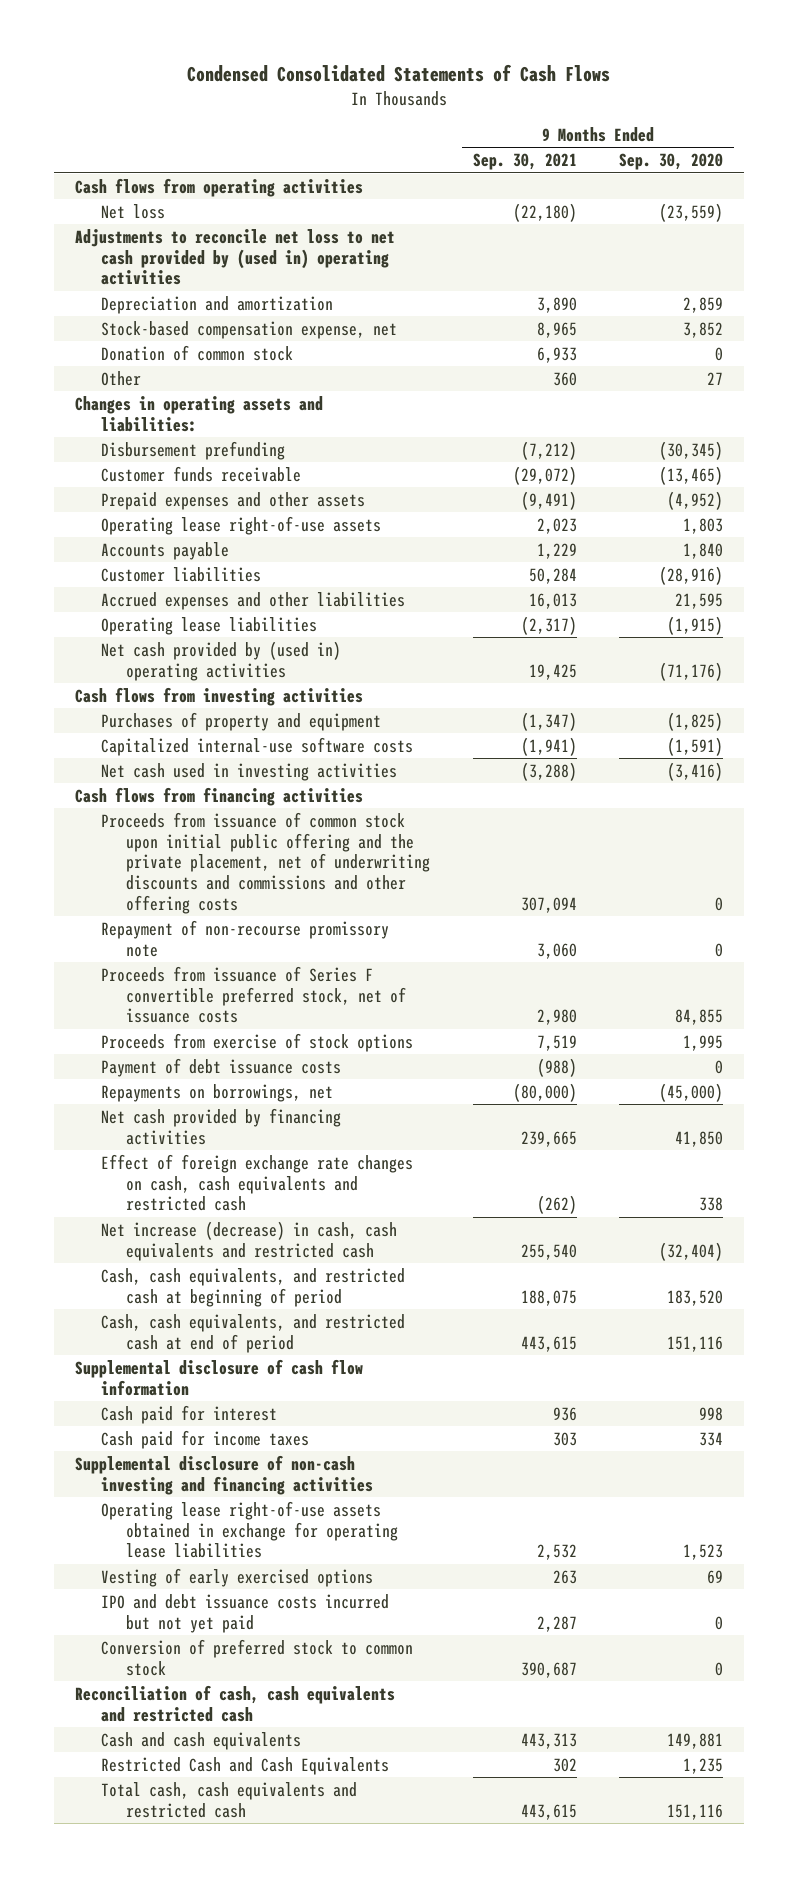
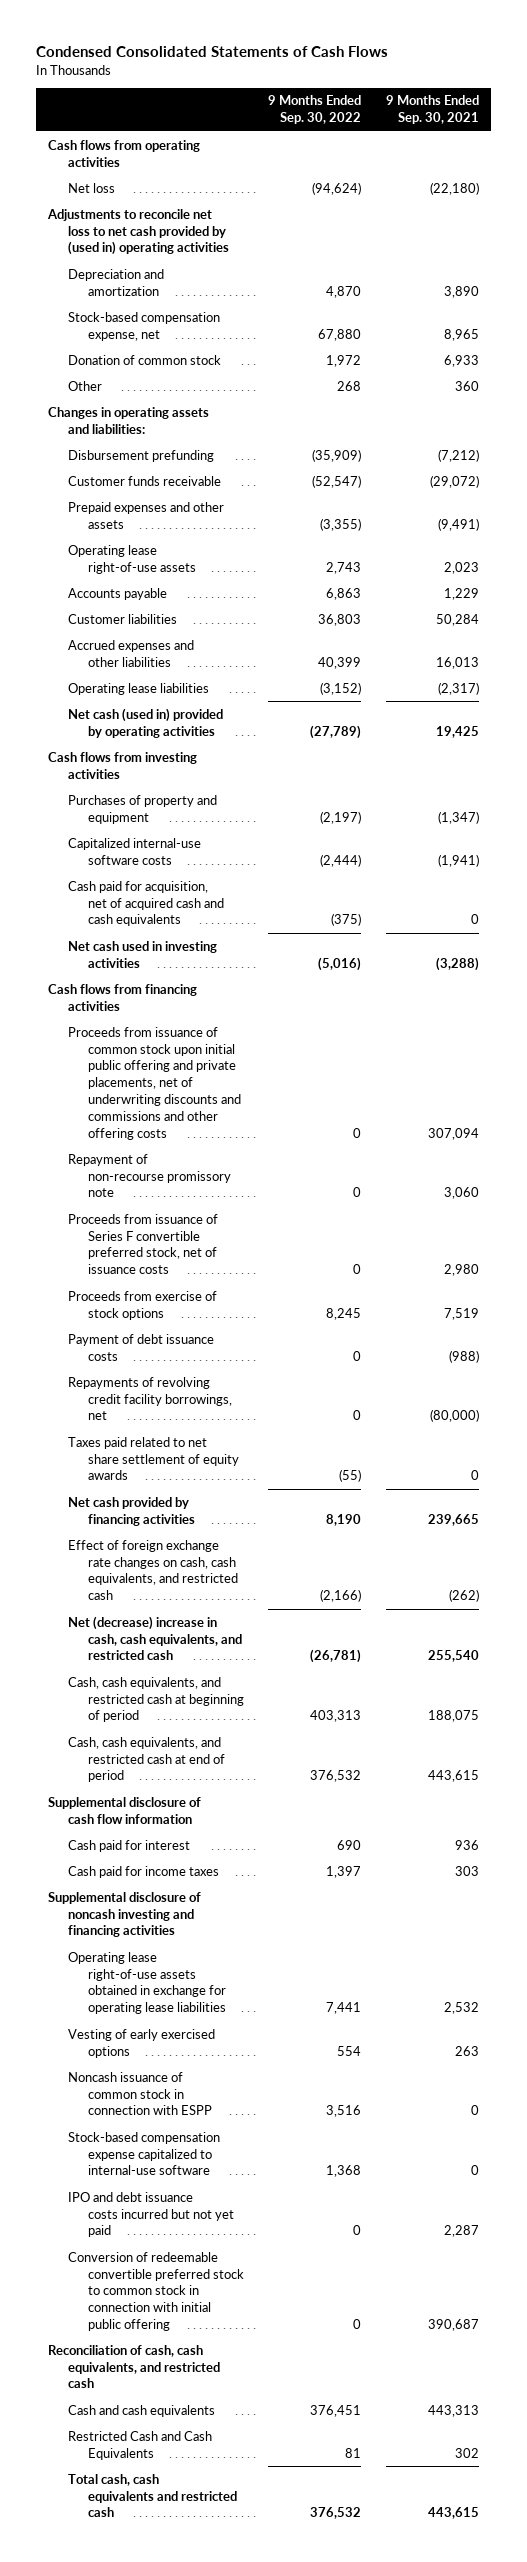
- | 9 Months Ended Sep. 30, 2021 | 9 Months Ended Sep. 30, 2020
+ | 9 Months Ended Sep. 30, 2022 | 9 Months Ended Sep. 30, 2021
- Net cash provided by (used in) operating activities | 19,425 | (71,176)
+ Net cash (used in) provided by operating activities | (27,789) | 19,425
+ Cash paid for acquisition, net of acquired cash and cash equivalents | (375) | 0
- Proceeds from issuance of common stock upon initial public offering and the private placement, net of underwriting discounts and commissions and other offering costs | 307,094 | 0
+ Proceeds from issuance of common stock upon initial public offering and private placements, net of underwriting discounts and commissions and other offering costs | 0 | 307,094
- Repayments on borrowings, net | (80,000) | (45,000)
+ Repayments of revolving credit facility borrowings, net | 0 | (80,000)
+ Taxes paid related to net share settlement of equity awards | (55) | 0
- Effect of foreign exchange rate changes on cash, cash equivalents and restricted cash | (262) | 338
- Net increase (decrease) in cash, cash equivalents and restricted cash | 255,540 | (32,404)
+ Effect of foreign exchange rate changes on cash, cash equivalents, and restricted cash | (2,166) | (262)
+ Net (decrease) increase in cash, cash equivalents, and restricted cash | (26,781) | 255,540
- Supplemental disclosure of non-cash investing and financing activities
+ Supplemental disclosure of noncash investing and financing activities
+ Noncash issuance of common stock in connection with ESPP | 3,516 | 0
+ Stock-based compensation expense capitalized to internal-use software | 1,368 | 0
- Conversion of preferred stock to common stock | 390,687 | 0
- Reconciliation of cash, cash equivalents and restricted cash
+ Conversion of redeemable convertible preferred stock to common stock in connection with initial public offering | 0 | 390,687
+ Reconciliation of cash, cash equivalents, and restricted cash

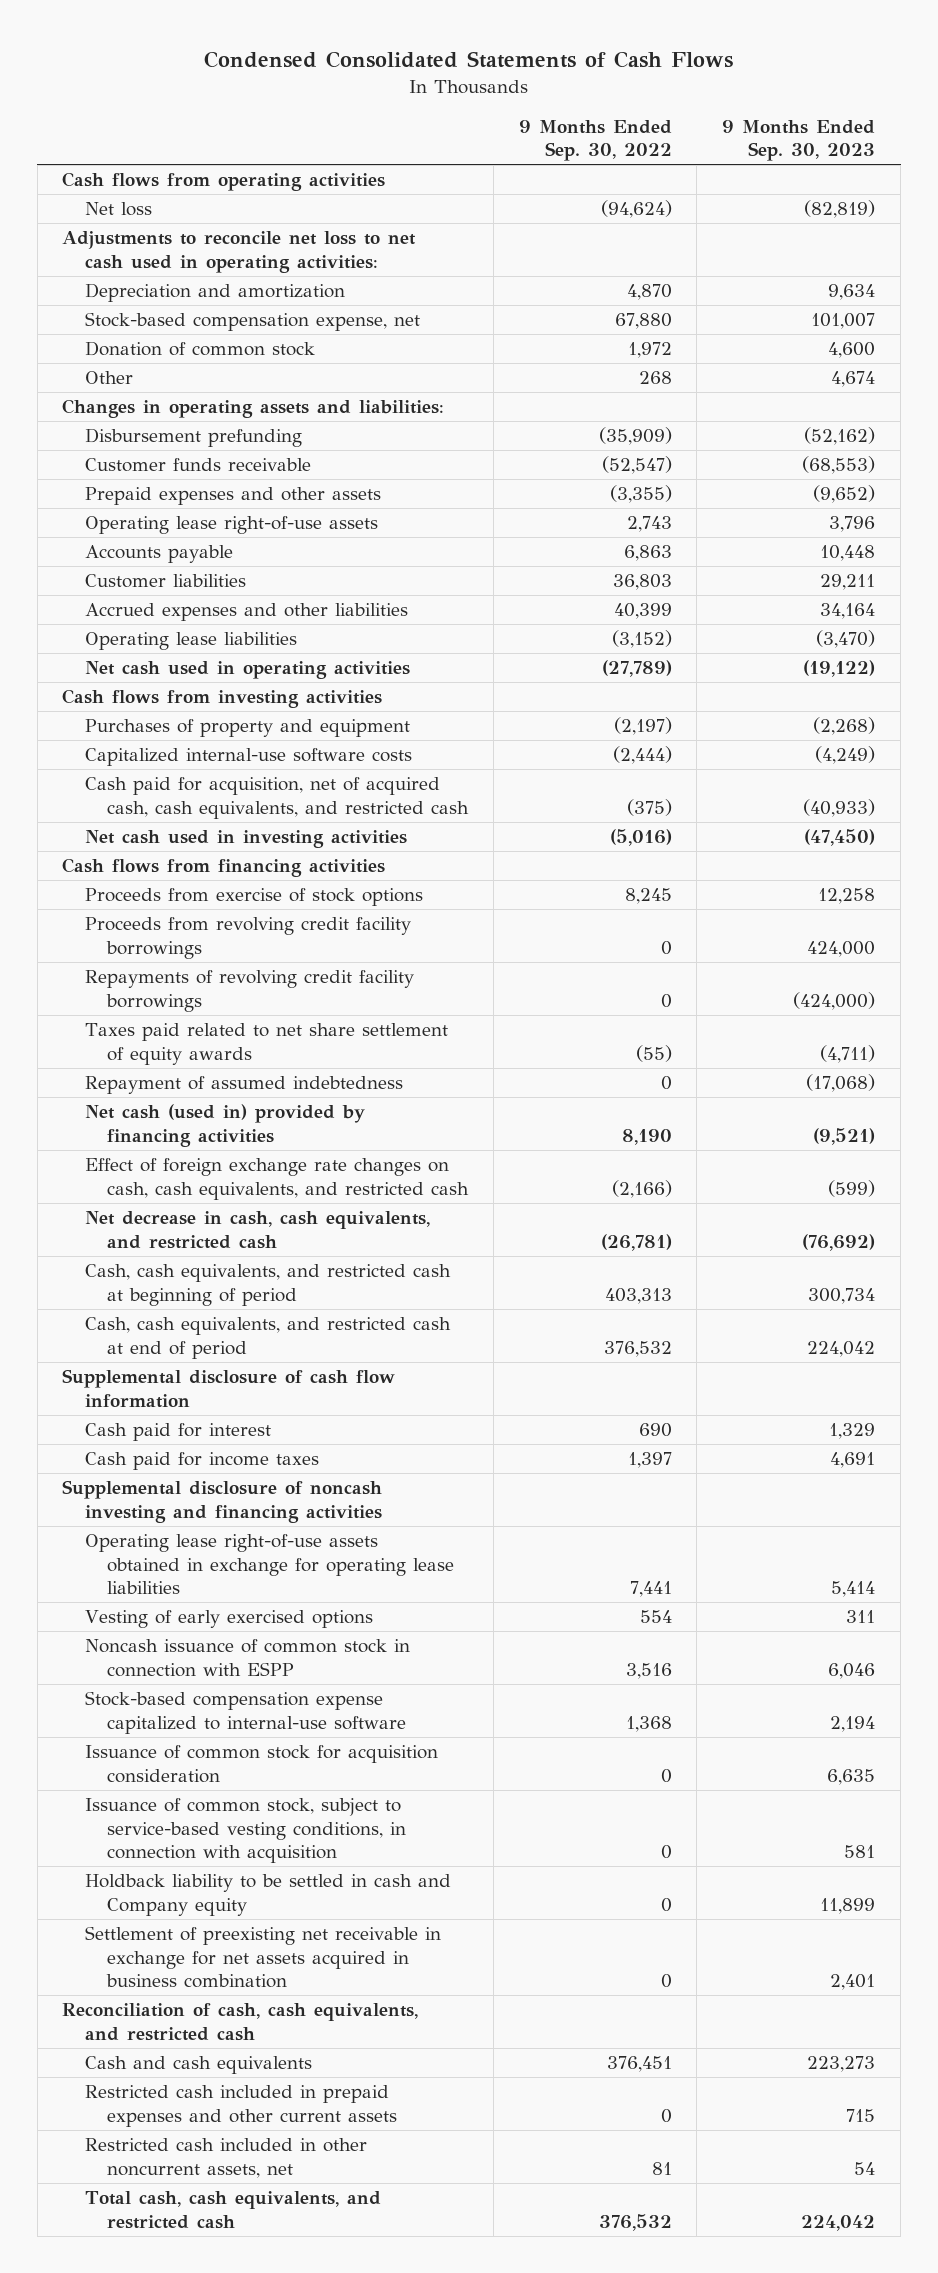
- | 9 Months Ended Sep. 30, 2022 | 9 Months Ended Sep. 30, 2021
+ | 9 Months Ended Sep. 30, 2022 | 9 Months Ended Sep. 30, 2023
- Adjustments to reconcile net loss to net cash provided by (used in) operating activities
+ Adjustments to reconcile net loss to net cash used in operating activities:
- Net cash (used in) provided by operating activities | (27,789) | 19,425
+ Net cash used in operating activities | (27,789) | (19,122)
- Cash paid for acquisition, net of acquired cash and cash equivalents | (375) | 0
+ Cash paid for acquisition, net of acquired cash, cash equivalents, and restricted cash | (375) | (40,933)
- Proceeds from issuance of common stock upon initial public offering and private placements, net of underwriting discounts and commissions and other offering costs | 0 | 307,094
- Repayment of non-recourse promissory note | 0 | 3,060
- Proceeds from issuance of Series F convertible preferred stock, net of issuance costs | 0 | 2,980
- Payment of debt issuance costs | 0 | (988)
- Repayments of revolving credit facility borrowings, net | 0 | (80,000)
+ Proceeds from revolving credit facility borrowings | 0 | 424,000
+ Repayments of revolving credit facility borrowings | 0 | (424,000)
- Net cash provided by financing activities | 8,190 | 239,665
+ Repayment of assumed indebtedness | 0 | (17,068)
+ Net cash (used in) provided by financing activities | 8,190 | (9,521)
- Net (decrease) increase in cash, cash equivalents, and restricted cash | (26,781) | 255,540
+ Net decrease in cash, cash equivalents, and restricted cash | (26,781) | (76,692)
- IPO and debt issuance costs incurred but not yet paid | 0 | 2,287
- Conversion of redeemable convertible preferred stock to common stock in connection with initial public offering | 0 | 390,687
+ Issuance of common stock for acquisition consideration | 0 | 6,635
+ Issuance of common stock, subject to service-based vesting conditions, in connection with acquisition | 0 | 581
+ Holdback liability to be settled in cash and Company equity | 0 | 11,899
+ Settlement of preexisting net receivable in exchange for net assets acquired in business combination | 0 | 2,401
- Restricted Cash and Cash Equivalents | 81 | 302
- Total cash, cash equivalents and restricted cash | 376,532 | 443,615
+ Restricted cash included in prepaid expenses and other current assets | 0 | 715
+ Restricted cash included in other noncurrent assets, net | 81 | 54
+ Total cash, cash equivalents, and restricted cash | 376,532 | 224,042

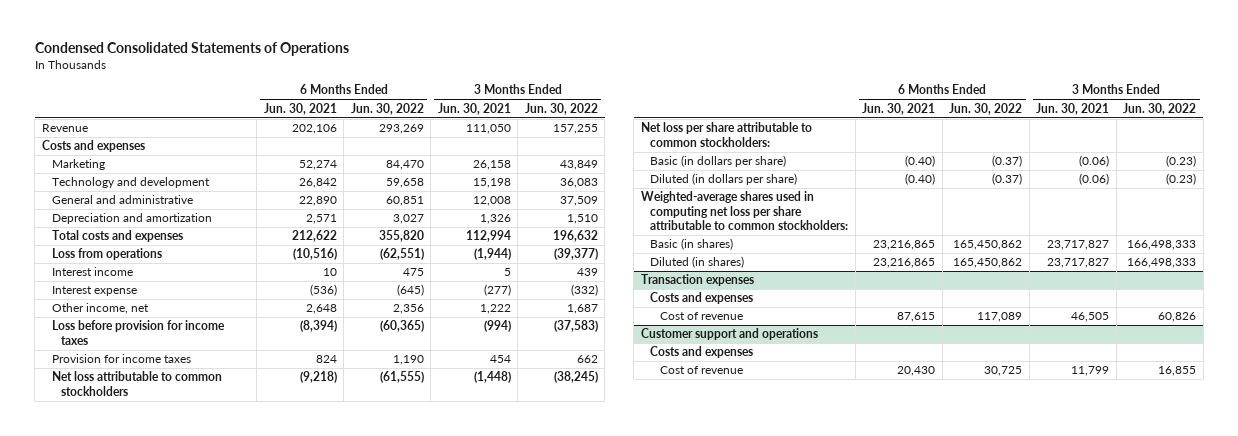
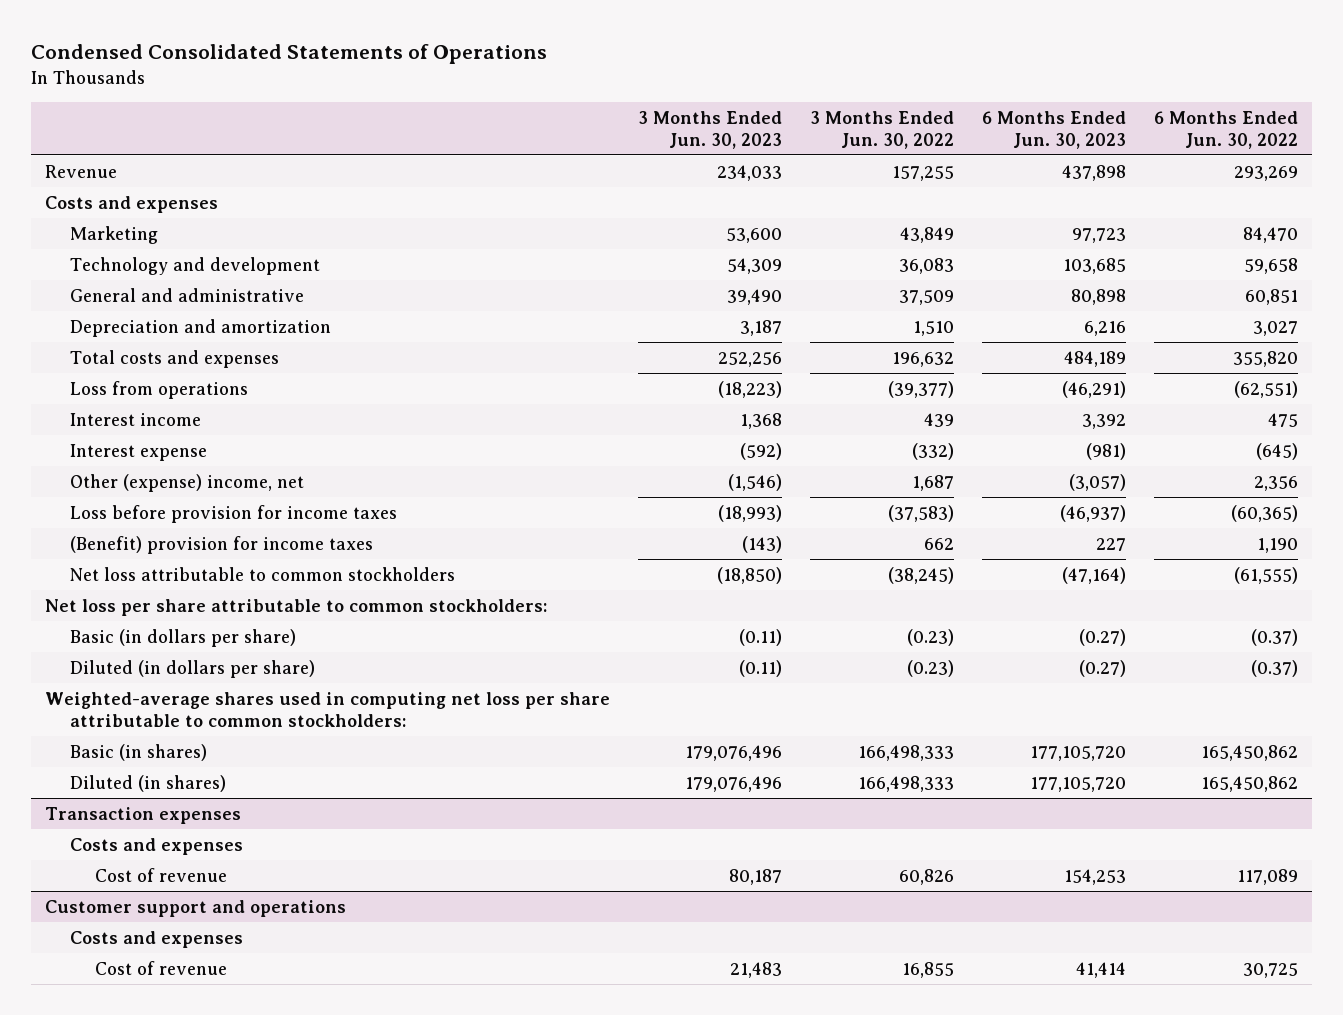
- | 6 Months Ended Jun. 30, 2021 | 6 Months Ended Jun. 30, 2022 | 3 Months Ended Jun. 30, 2021 | 3 Months Ended Jun. 30, 2022
+ | 3 Months Ended Jun. 30, 2023 | 3 Months Ended Jun. 30, 2022 | 6 Months Ended Jun. 30, 2023 | 6 Months Ended Jun. 30, 2022
- Other income, net | 2,648 | 2,356 | 1,222 | 1,687
+ Other (expense) income, net | (1,546) | 1,687 | (3,057) | 2,356
- Provision for income taxes | 824 | 1,190 | 454 | 662
+ (Benefit) provision for income taxes | (143) | 662 | 227 | 1,190

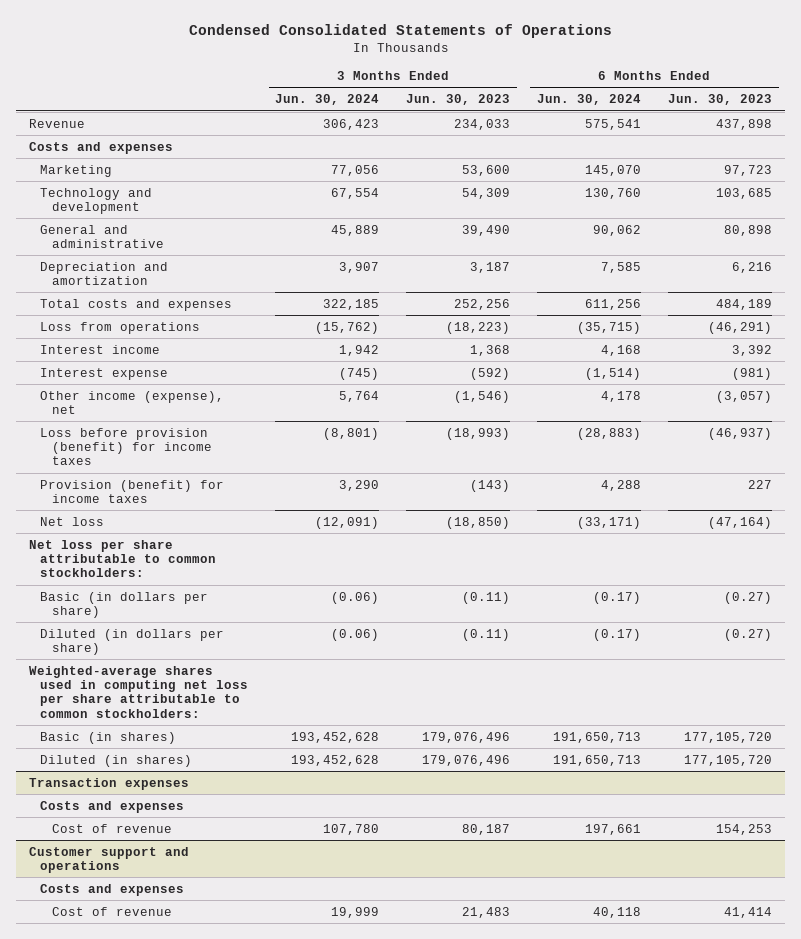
- | 3 Months Ended Jun. 30, 2023 | 3 Months Ended Jun. 30, 2022 | 6 Months Ended Jun. 30, 2023 | 6 Months Ended Jun. 30, 2022
+ | 3 Months Ended Jun. 30, 2024 | 3 Months Ended Jun. 30, 2023 | 6 Months Ended Jun. 30, 2024 | 6 Months Ended Jun. 30, 2023
- Other (expense) income, net | (1,546) | 1,687 | (3,057) | 2,356
- Loss before provision for income taxes | (18,993) | (37,583) | (46,937) | (60,365)
- (Benefit) provision for income taxes | (143) | 662 | 227 | 1,190
- Net loss attributable to common stockholders | (18,850) | (38,245) | (47,164) | (61,555)
+ Other income (expense), net | 5,764 | (1,546) | 4,178 | (3,057)
+ Loss before provision (benefit) for income taxes | (8,801) | (18,993) | (28,883) | (46,937)
+ Provision (benefit) for income taxes | 3,290 | (143) | 4,288 | 227
+ Net loss | (12,091) | (18,850) | (33,171) | (47,164)

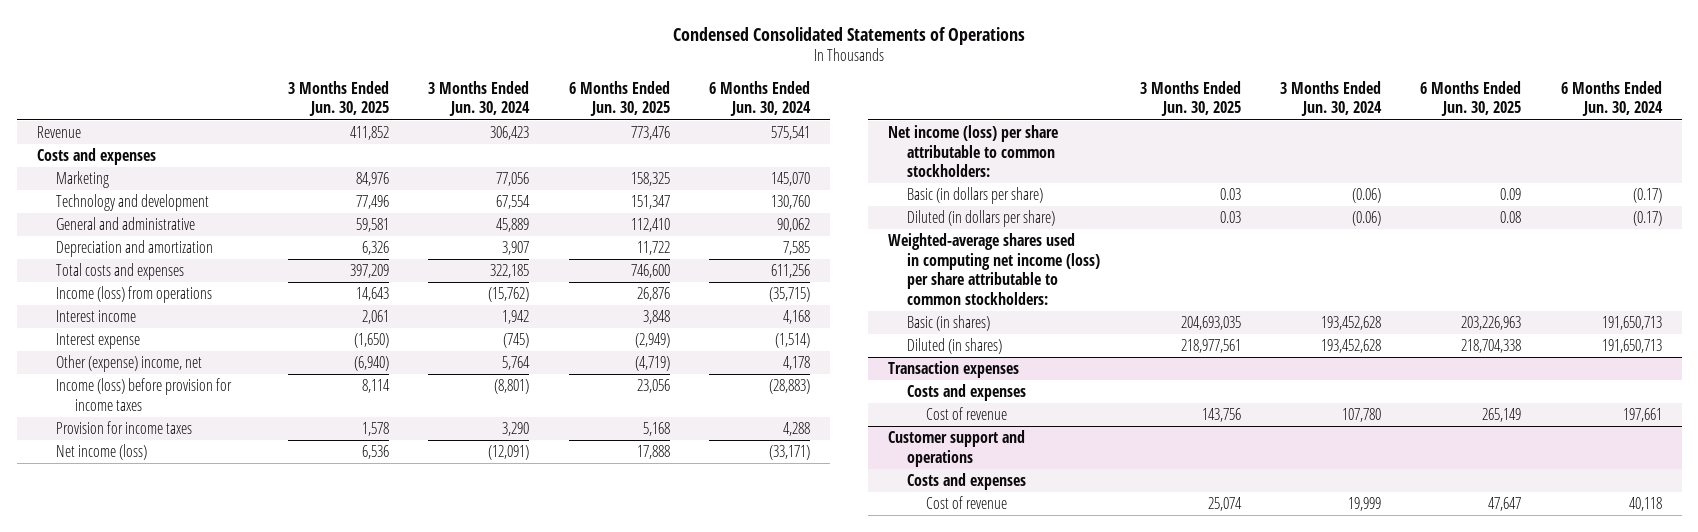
- | 3 Months Ended Jun. 30, 2024 | 3 Months Ended Jun. 30, 2023 | 6 Months Ended Jun. 30, 2024 | 6 Months Ended Jun. 30, 2023
+ | 3 Months Ended Jun. 30, 2025 | 3 Months Ended Jun. 30, 2024 | 6 Months Ended Jun. 30, 2025 | 6 Months Ended Jun. 30, 2024
- Loss from operations | (15,762) | (18,223) | (35,715) | (46,291)
+ Income (loss) from operations | 14,643 | (15,762) | 26,876 | (35,715)
- Other income (expense), net | 5,764 | (1,546) | 4,178 | (3,057)
- Loss before provision (benefit) for income taxes | (8,801) | (18,993) | (28,883) | (46,937)
- Provision (benefit) for income taxes | 3,290 | (143) | 4,288 | 227
- Net loss | (12,091) | (18,850) | (33,171) | (47,164)
- Net loss per share attributable to common stockholders:
+ Other (expense) income, net | (6,940) | 5,764 | (4,719) | 4,178
+ Income (loss) before provision for income taxes | 8,114 | (8,801) | 23,056 | (28,883)
+ Provision for income taxes | 1,578 | 3,290 | 5,168 | 4,288
+ Net income (loss) | 6,536 | (12,091) | 17,888 | (33,171)
+ Net income (loss) per share attributable to common stockholders:
- Weighted-average shares used in computing net loss per share attributable to common stockholders:
+ Weighted-average shares used in computing net income (loss) per share attributable to common stockholders:

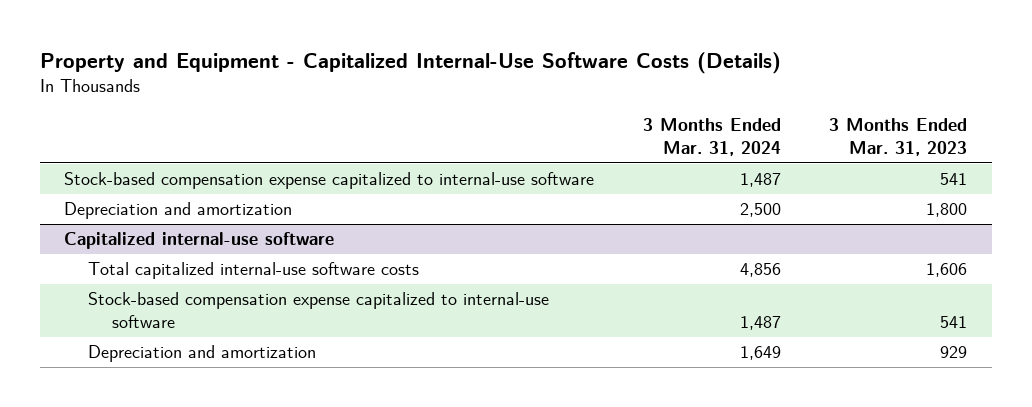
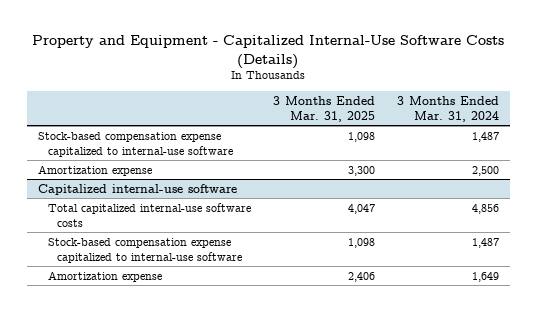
- | 3 Months Ended Mar. 31, 2024 | 3 Months Ended Mar. 31, 2023
+ | 3 Months Ended Mar. 31, 2025 | 3 Months Ended Mar. 31, 2024
- Depreciation and amortization | 2,500 | 1,800
+ Amortization expense | 3,300 | 2,500
@ Capitalized internal-use software
- Depreciation and amortization | 1,649 | 929
+ Amortization expense | 2,406 | 1,649

